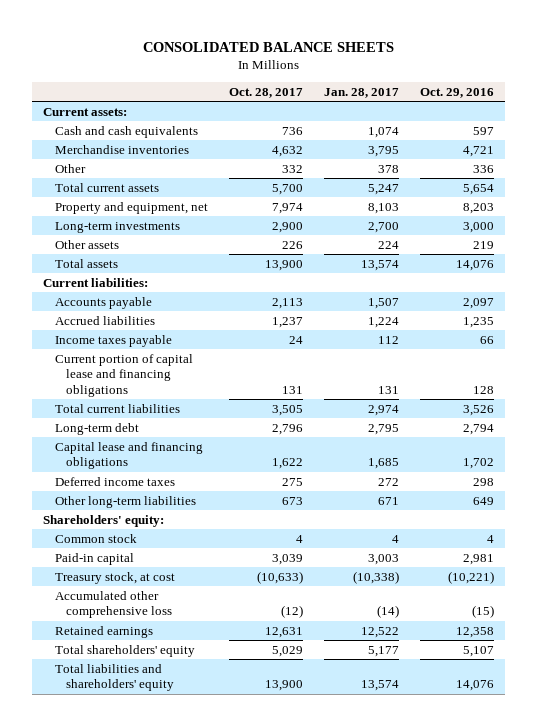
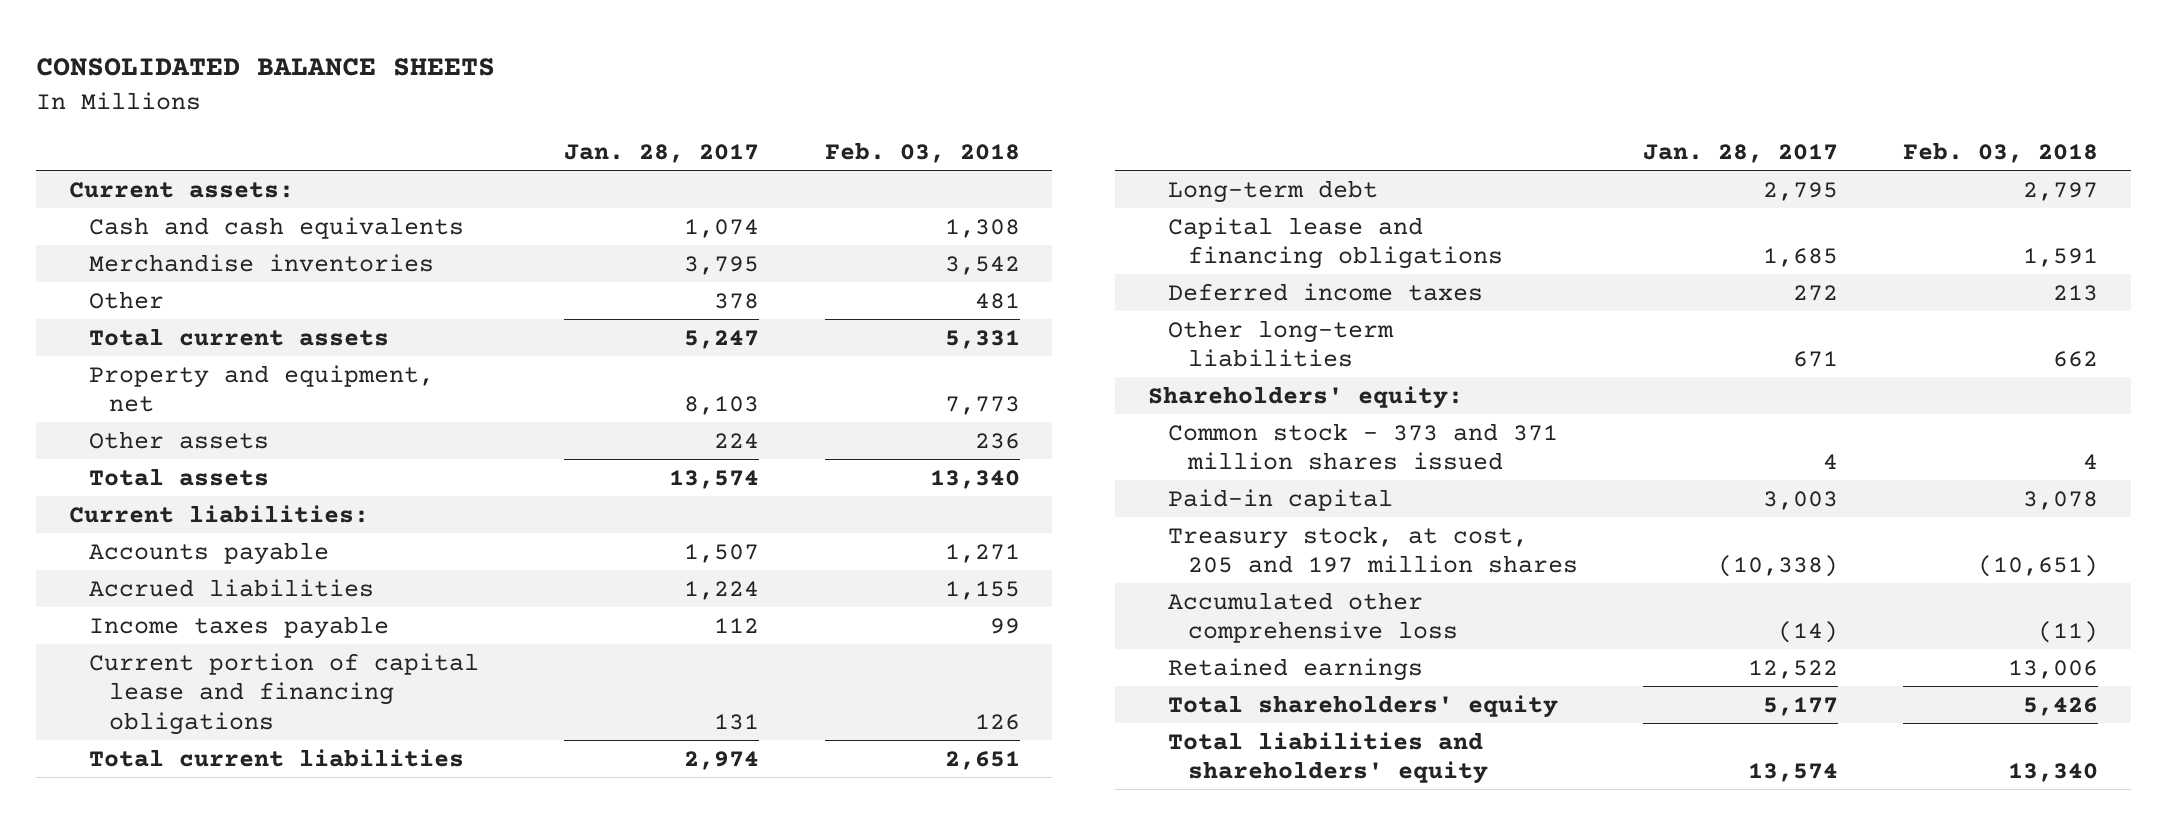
- | Oct. 28, 2017 | Jan. 28, 2017 | Oct. 29, 2016
+ | Jan. 28, 2017 | Feb. 03, 2018
- Long-term investments | 2,900 | 2,700 | 3,000
- Common stock | 4 | 4 | 4
+ Common stock - 373 and 371 million shares issued | 4 | 4
- Treasury stock, at cost | (10,633) | (10,338) | (10,221)
+ Treasury stock, at cost, 205 and 197 million shares | (10,338) | (10,651)

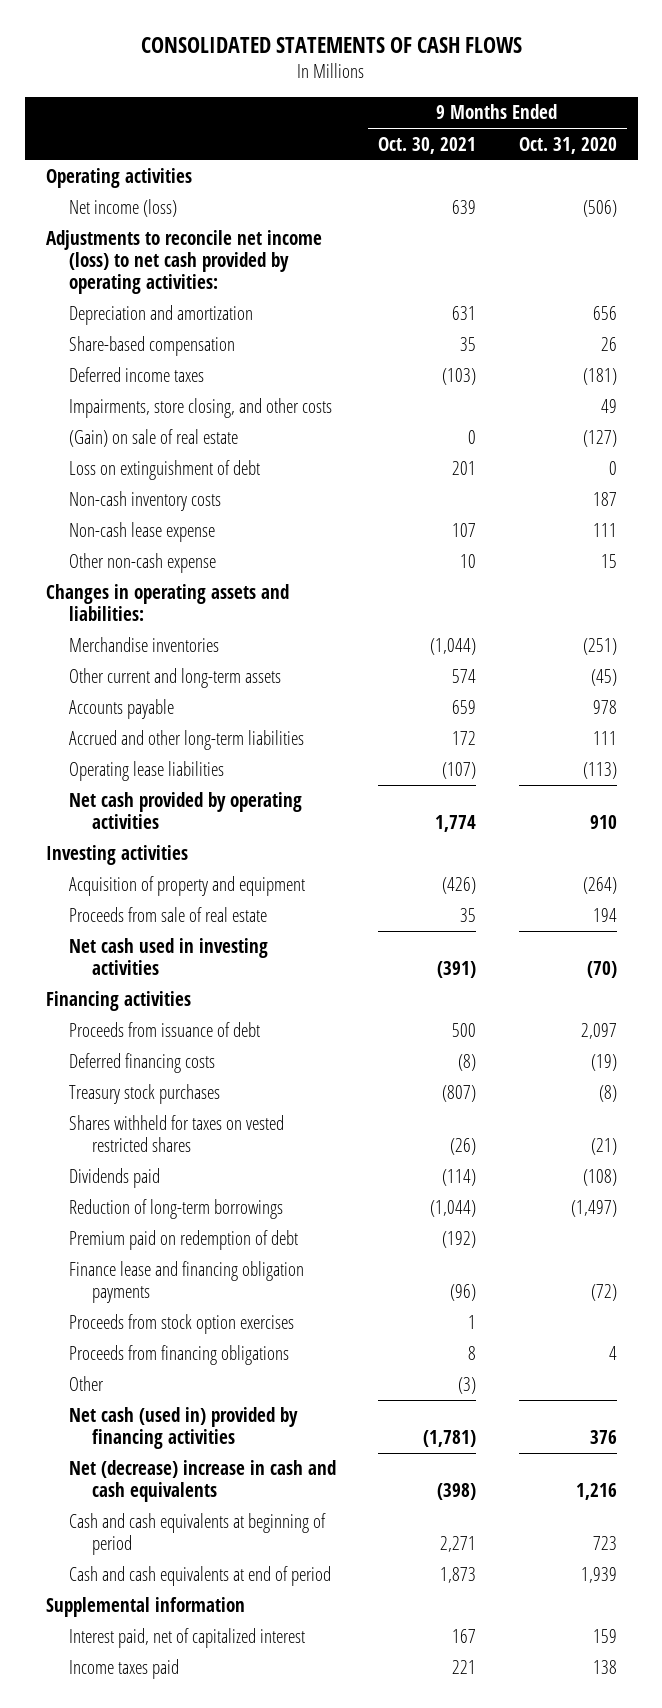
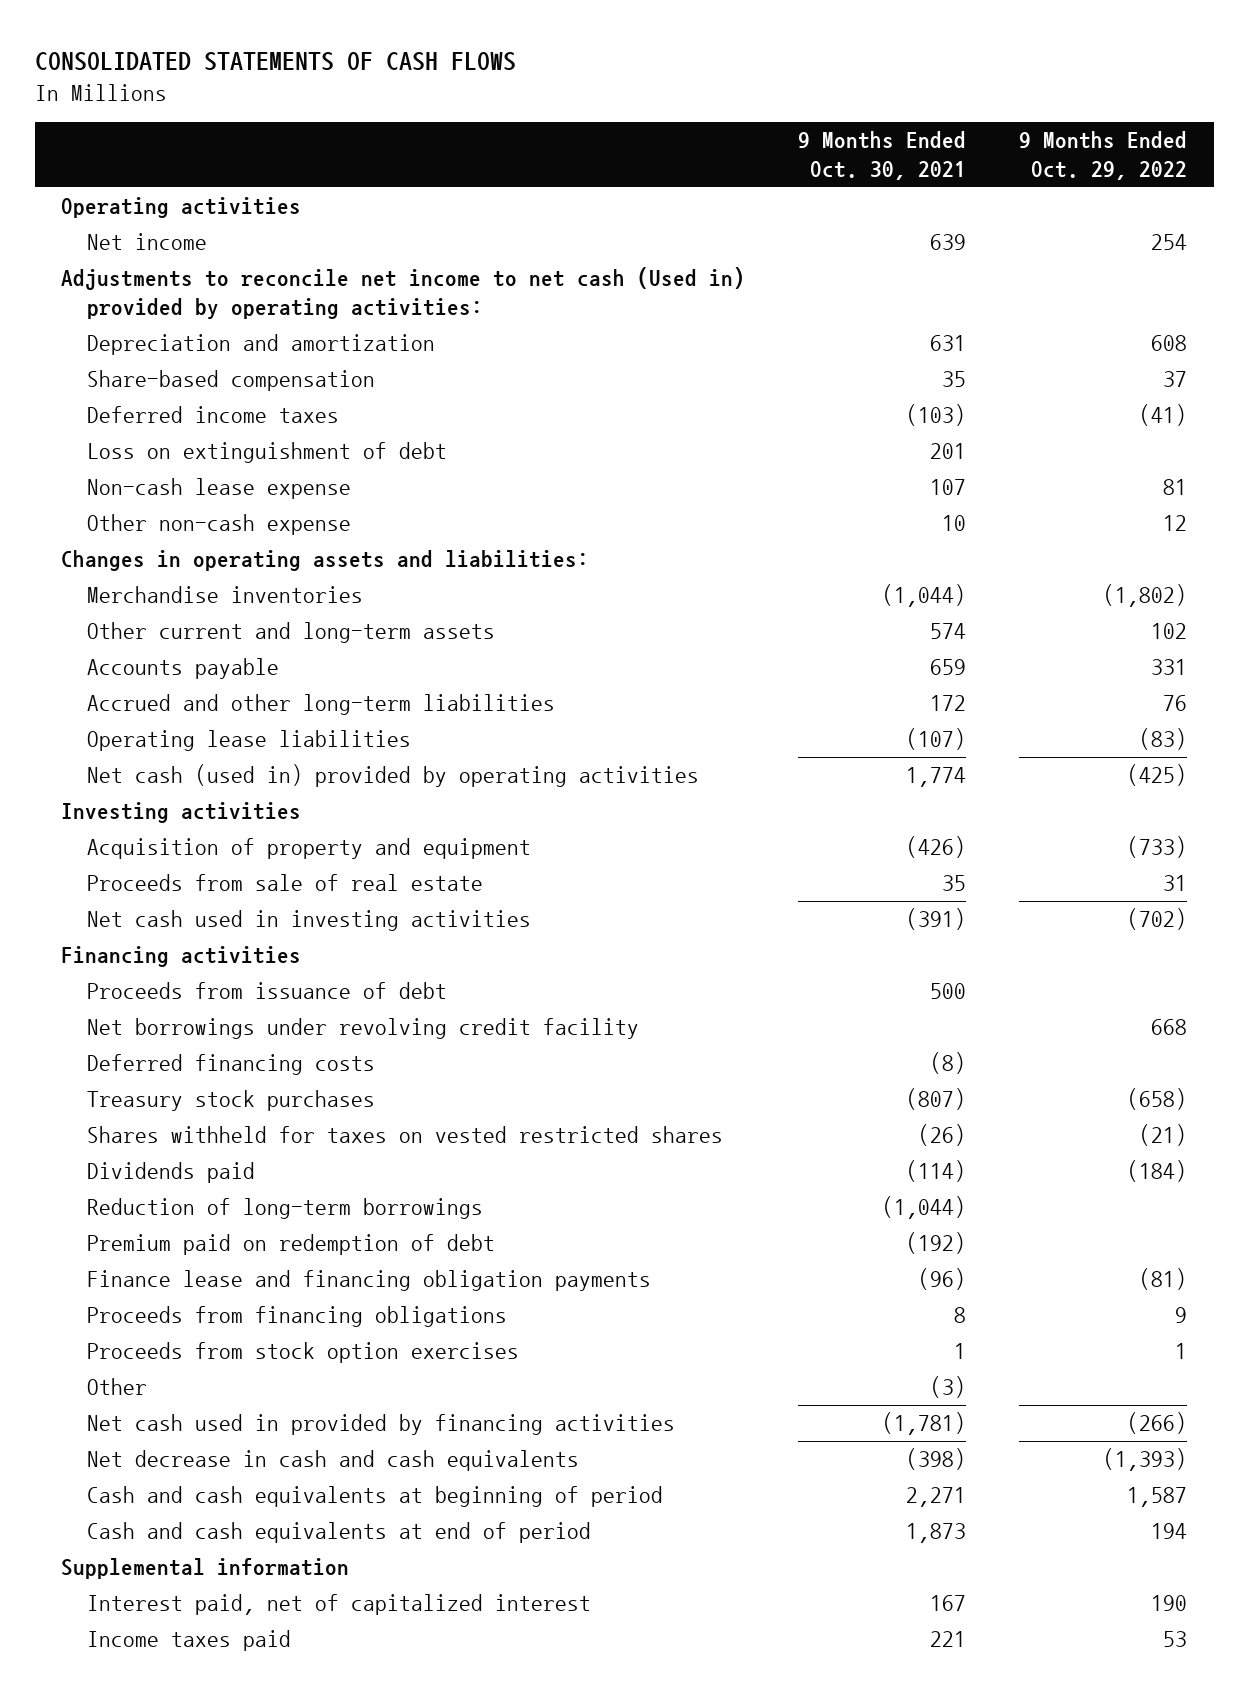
- | 9 Months Ended Oct. 30, 2021 | 9 Months Ended Oct. 31, 2020
+ | 9 Months Ended Oct. 30, 2021 | 9 Months Ended Oct. 29, 2022
- Net income (loss) | 639 | (506)
- Adjustments to reconcile net income (loss) to net cash provided by operating activities:
+ Net income | 639 | 254
+ Adjustments to reconcile net income to net cash (Used in) provided by operating activities:
- Impairments, store closing, and other costs | | 49
- (Gain) on sale of real estate | 0 | (127)
- Non-cash inventory costs | | 187
- Net cash provided by operating activities | 1,774 | 910
+ Net cash (used in) provided by operating activities | 1,774 | (425)
+ Net borrowings under revolving credit facility | | 668
moved down: Proceeds from stock option exercises | 1 | 1
- Net cash (used in) provided by financing activities | (1,781) | 376
- Net (decrease) increase in cash and cash equivalents | (398) | 1,216
+ Net cash used in provided by financing activities | (1,781) | (266)
+ Net decrease in cash and cash equivalents | (398) | (1,393)

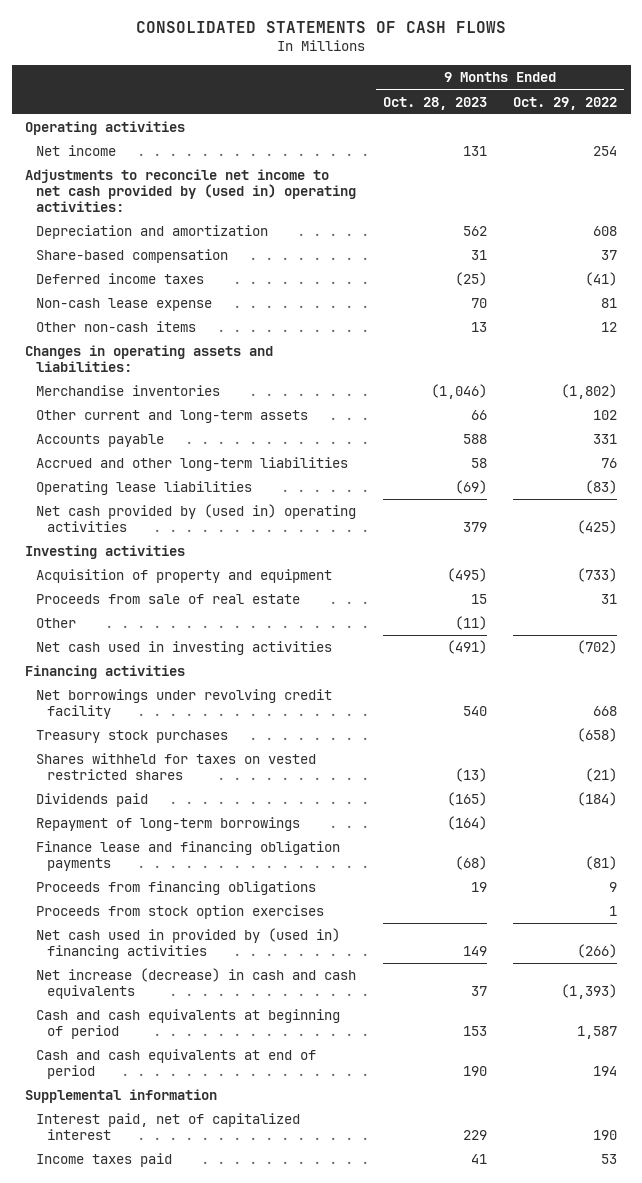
- | 9 Months Ended Oct. 30, 2021 | 9 Months Ended Oct. 29, 2022
+ | 9 Months Ended Oct. 28, 2023 | 9 Months Ended Oct. 29, 2022
- Adjustments to reconcile net income to net cash (Used in) provided by operating activities:
+ Adjustments to reconcile net income to net cash provided by (used in) operating activities:
- Loss on extinguishment of debt | 201 |
- Other non-cash expense | 10 | 12
+ Other non-cash items | 13 | 12
- Net cash (used in) provided by operating activities | 1,774 | (425)
+ Net cash provided by (used in) operating activities | 379 | (425)
moved up: Other | (11) |
- Proceeds from issuance of debt | 500 |
- Deferred financing costs | (8) |
- Reduction of long-term borrowings | (1,044) |
- Premium paid on redemption of debt | (192) |
+ Repayment of long-term borrowings | (164) |
- Net cash used in provided by financing activities | (1,781) | (266)
- Net decrease in cash and cash equivalents | (398) | (1,393)
+ Net cash used in provided by (used in) financing activities | 149 | (266)
+ Net increase (decrease) in cash and cash equivalents | 37 | (1,393)

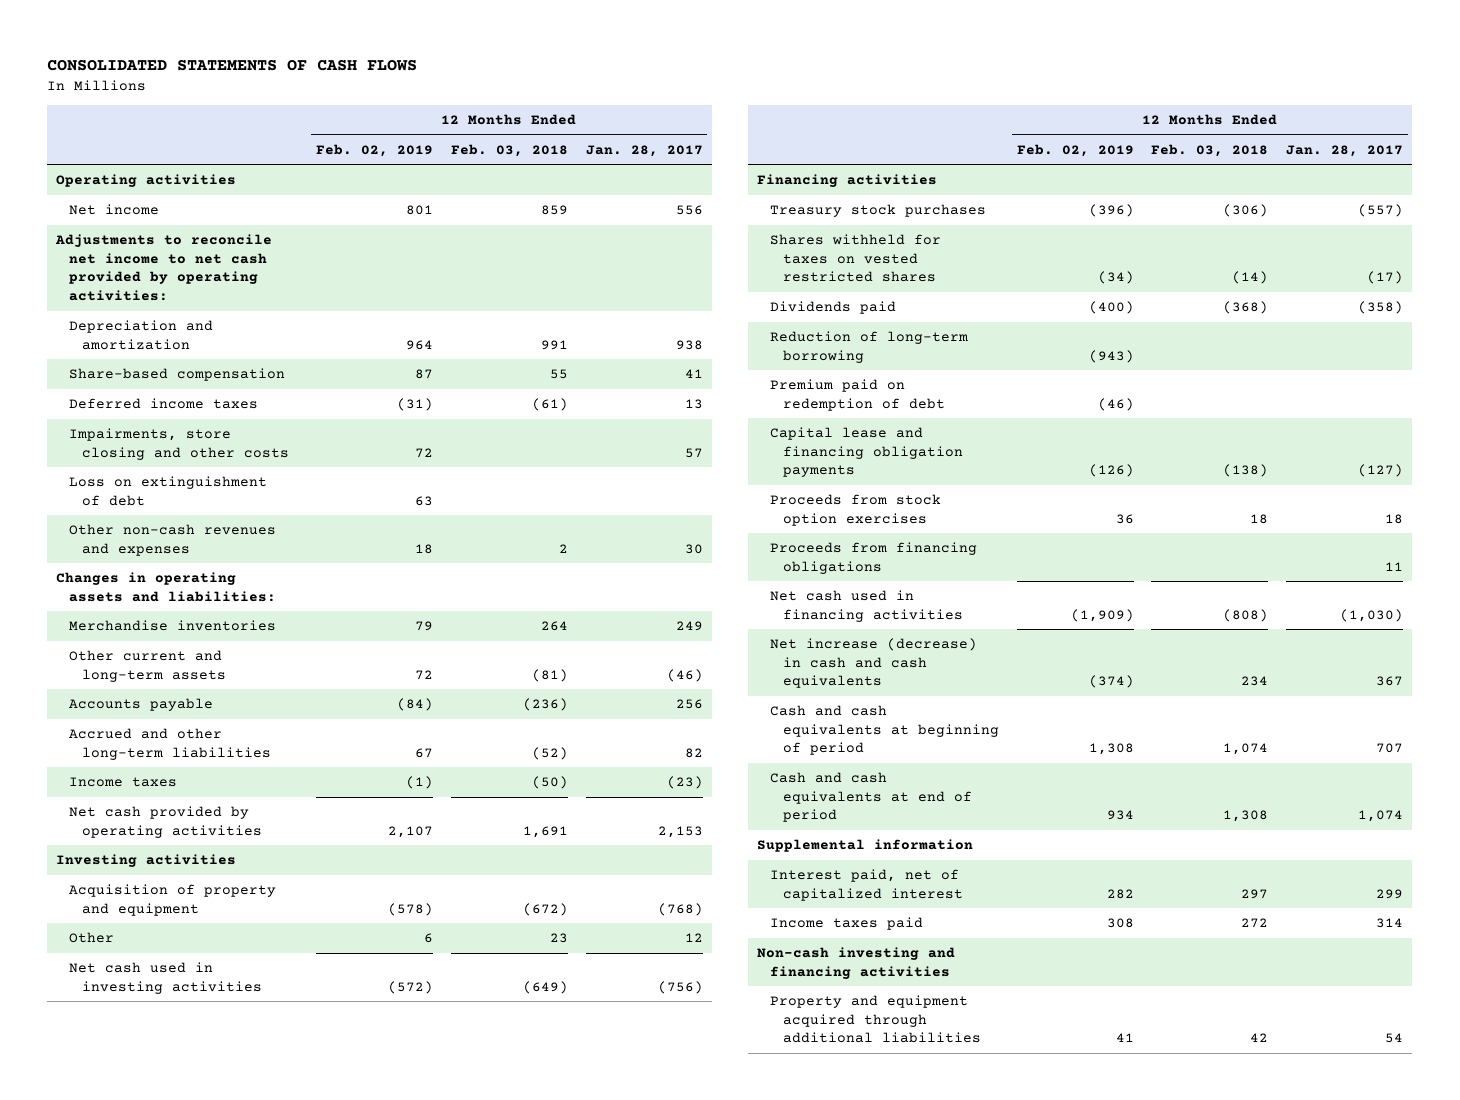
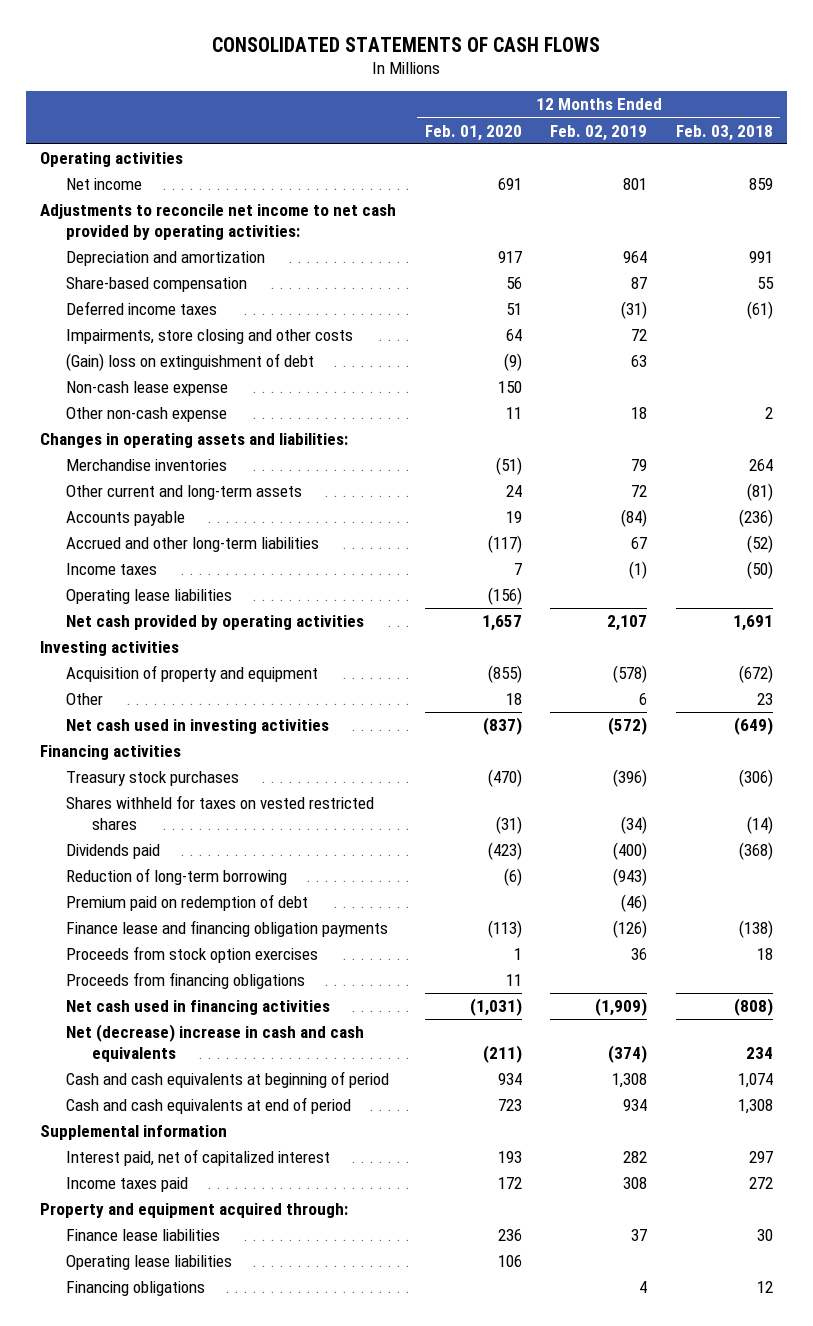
- | 12 Months Ended Feb. 02, 2019 | 12 Months Ended Feb. 03, 2018 | 12 Months Ended Jan. 28, 2017
+ | 12 Months Ended Feb. 01, 2020 | 12 Months Ended Feb. 02, 2019 | 12 Months Ended Feb. 03, 2018
- Loss on extinguishment of debt | 63 | |
- Other non-cash revenues and expenses | 18 | 2 | 30
+ (Gain) loss on extinguishment of debt | (9) | 63 |
+ Non-cash lease expense | 150 | |
+ Other non-cash expense | 11 | 18 | 2
+ Operating lease liabilities | (156) | |
- Capital lease and financing obligation payments | (126) | (138) | (127)
+ Finance lease and financing obligation payments | (113) | (126) | (138)
- Net increase (decrease) in cash and cash equivalents | (374) | 234 | 367
+ Net (decrease) increase in cash and cash equivalents | (211) | (374) | 234
- Non-cash investing and financing activities
- Property and equipment acquired through additional liabilities | 41 | 42 | 54
+ Property and equipment acquired through:
+ Finance lease liabilities | 236 | 37 | 30
+ Operating lease liabilities | 106 | |
+ Financing obligations | | 4 | 12

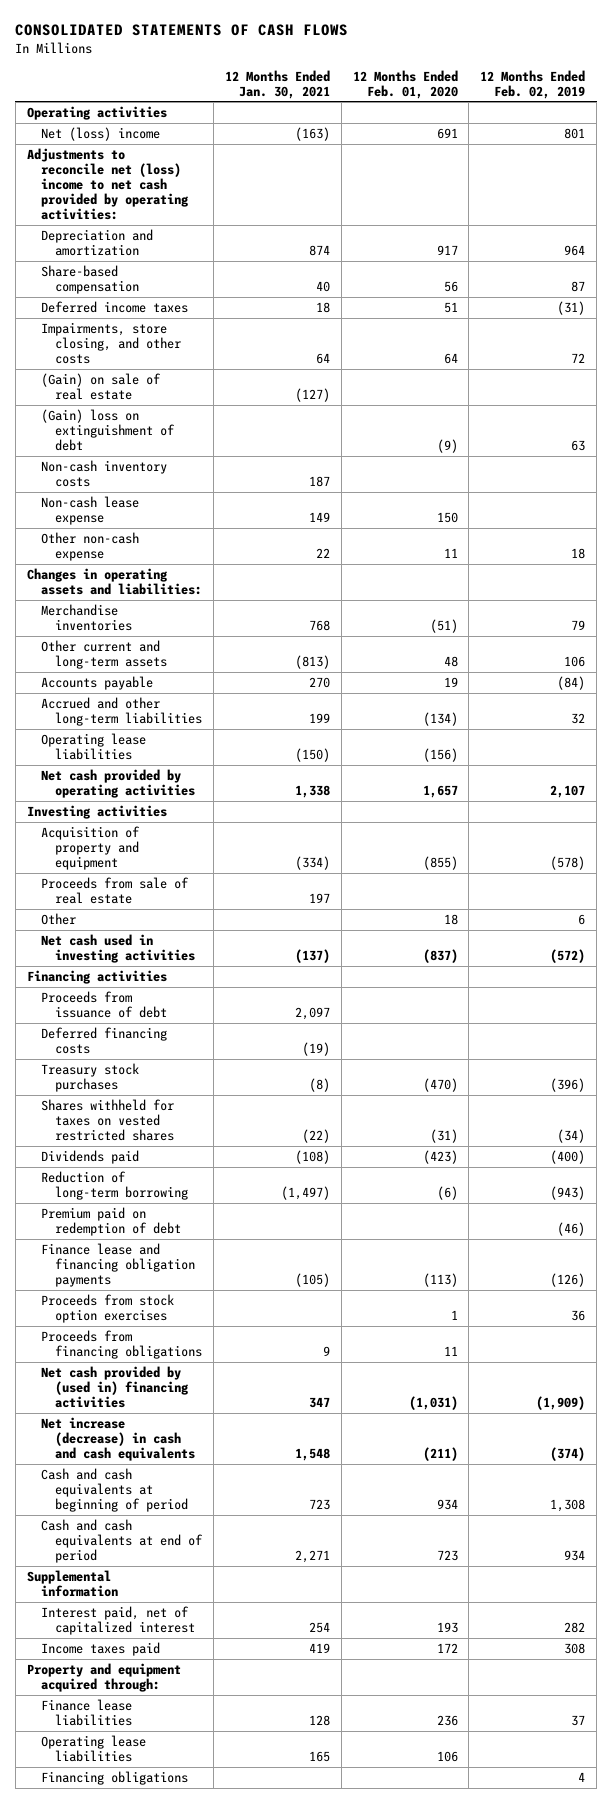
- | 12 Months Ended Feb. 01, 2020 | 12 Months Ended Feb. 02, 2019 | 12 Months Ended Feb. 03, 2018
+ | 12 Months Ended Jan. 30, 2021 | 12 Months Ended Feb. 01, 2020 | 12 Months Ended Feb. 02, 2019
- Net income | 691 | 801 | 859
- Adjustments to reconcile net income to net cash provided by operating activities:
+ Net (loss) income | (163) | 691 | 801
+ Adjustments to reconcile net (loss) income to net cash provided by operating activities:
- Impairments, store closing and other costs | 64 | 72 |
+ Impairments, store closing, and other costs | 64 | 64 | 72
+ (Gain) on sale of real estate | (127) | |
+ Non-cash inventory costs | 187 | |
- Other current and long-term assets | 24 | 72 | (81)
+ Other current and long-term assets | (813) | 48 | 106
- Accrued and other long-term liabilities | (117) | 67 | (52)
- Income taxes | 7 | (1) | (50)
+ Accrued and other long-term liabilities | 199 | (134) | 32
+ Proceeds from sale of real estate | 197 | |
+ Proceeds from issuance of debt | 2,097 | |
+ Deferred financing costs | (19) | |
- Net cash used in financing activities | (1,031) | (1,909) | (808)
- Net (decrease) increase in cash and cash equivalents | (211) | (374) | 234
+ Net cash provided by (used in) financing activities | 347 | (1,031) | (1,909)
+ Net increase (decrease) in cash and cash equivalents | 1,548 | (211) | (374)

